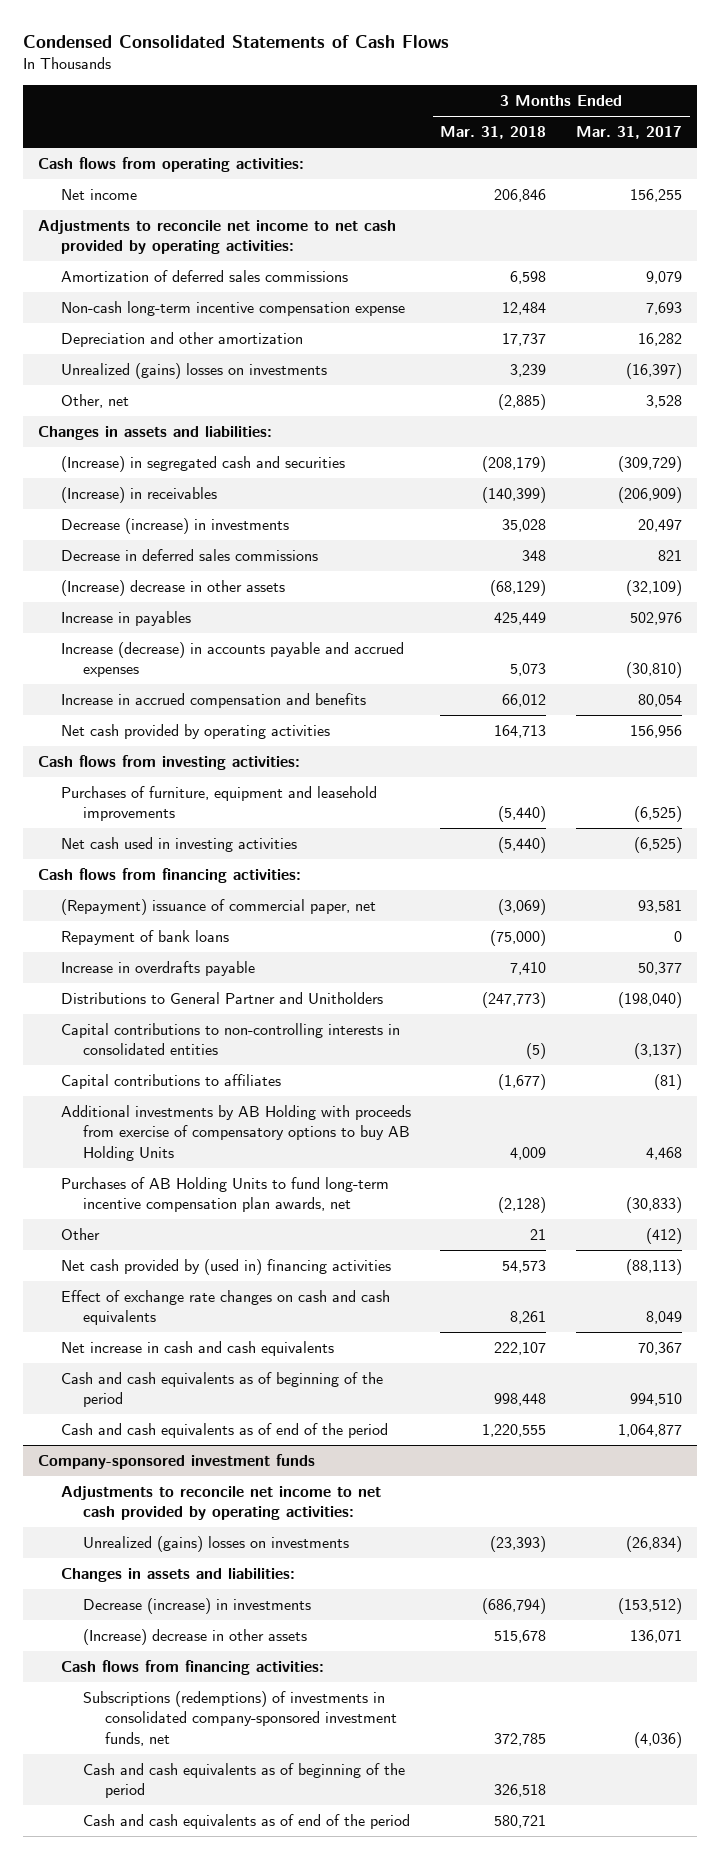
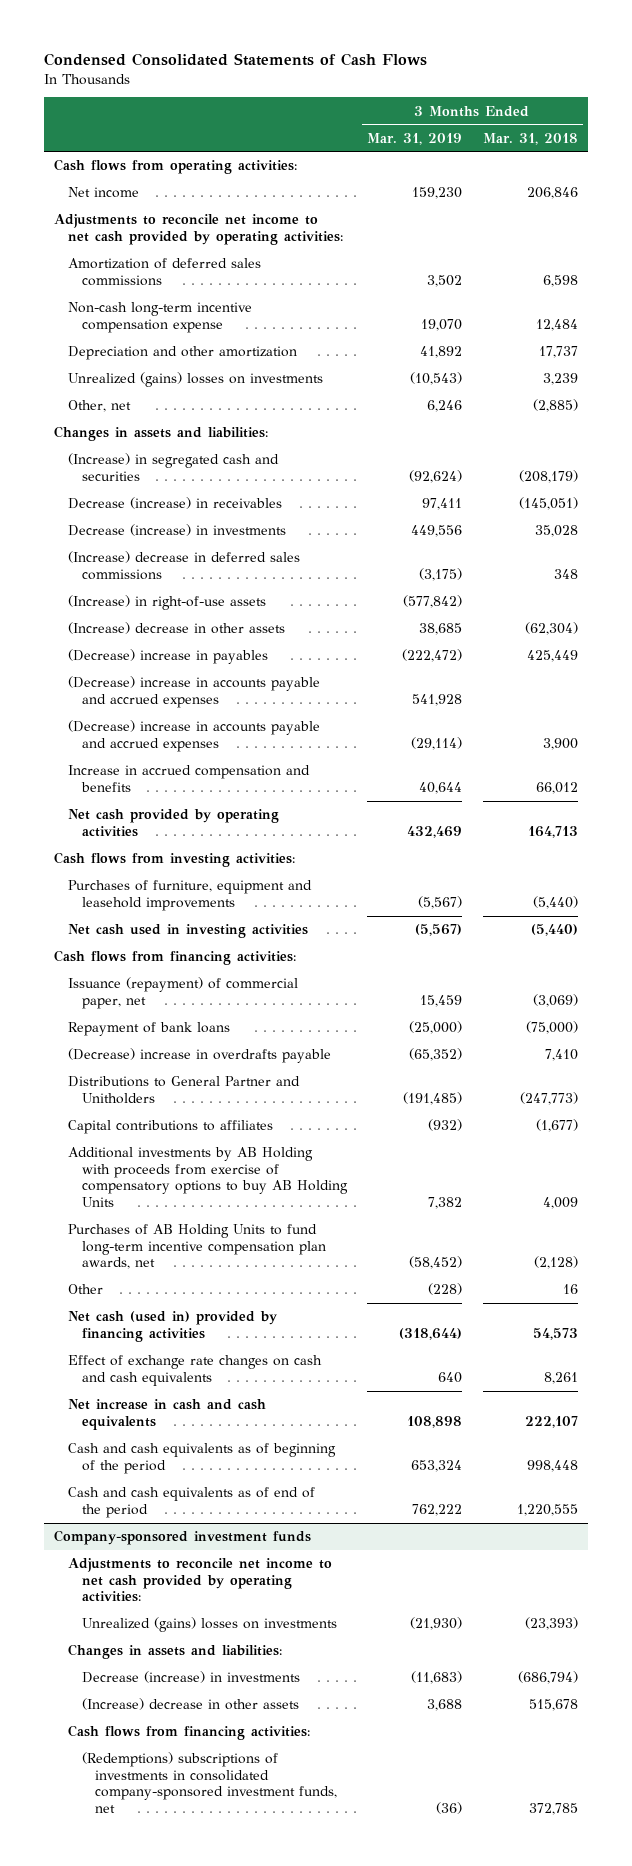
- | 3 Months Ended Mar. 31, 2018 | 3 Months Ended Mar. 31, 2017
+ | 3 Months Ended Mar. 31, 2019 | 3 Months Ended Mar. 31, 2018
- (Increase) in receivables | (140,399) | (206,909)
+ Decrease (increase) in receivables | 97,411 | (145,051)
- Decrease in deferred sales commissions | 348 | 821
- (Increase) decrease in other assets | (68,129) | (32,109)
- Increase in payables | 425,449 | 502,976
- Increase (decrease) in accounts payable and accrued expenses | 5,073 | (30,810)
+ (Increase) decrease in deferred sales commissions | (3,175) | 348
+ (Increase) in right-of-use assets | (577,842) |
+ (Increase) decrease in other assets | 38,685 | (62,304)
+ (Decrease) increase in payables | (222,472) | 425,449
+ (Decrease) increase in accounts payable and accrued expenses | 541,928 |
+ (Decrease) increase in accounts payable and accrued expenses | (29,114) | 3,900
- (Repayment) issuance of commercial paper, net | (3,069) | 93,581
+ Issuance (repayment) of commercial paper, net | 15,459 | (3,069)
- Increase in overdrafts payable | 7,410 | 50,377
+ (Decrease) increase in overdrafts payable | (65,352) | 7,410
- Capital contributions to non-controlling interests in consolidated entities | (5) | (3,137)
- Other | 21 | (412)
- Net cash provided by (used in) financing activities | 54,573 | (88,113)
+ Other | (228) | 16
+ Net cash (used in) provided by financing activities | (318,644) | 54,573
@ Company-sponsored investment funds
- Subscriptions (redemptions) of investments in consolidated company-sponsored investment funds, net | 372,785 | (4,036)
- Cash and cash equivalents as of beginning of the period | 326,518 |
- Cash and cash equivalents as of end of the period | 580,721 |
+ (Redemptions) subscriptions of investments in consolidated company-sponsored investment funds, net | (36) | 372,785

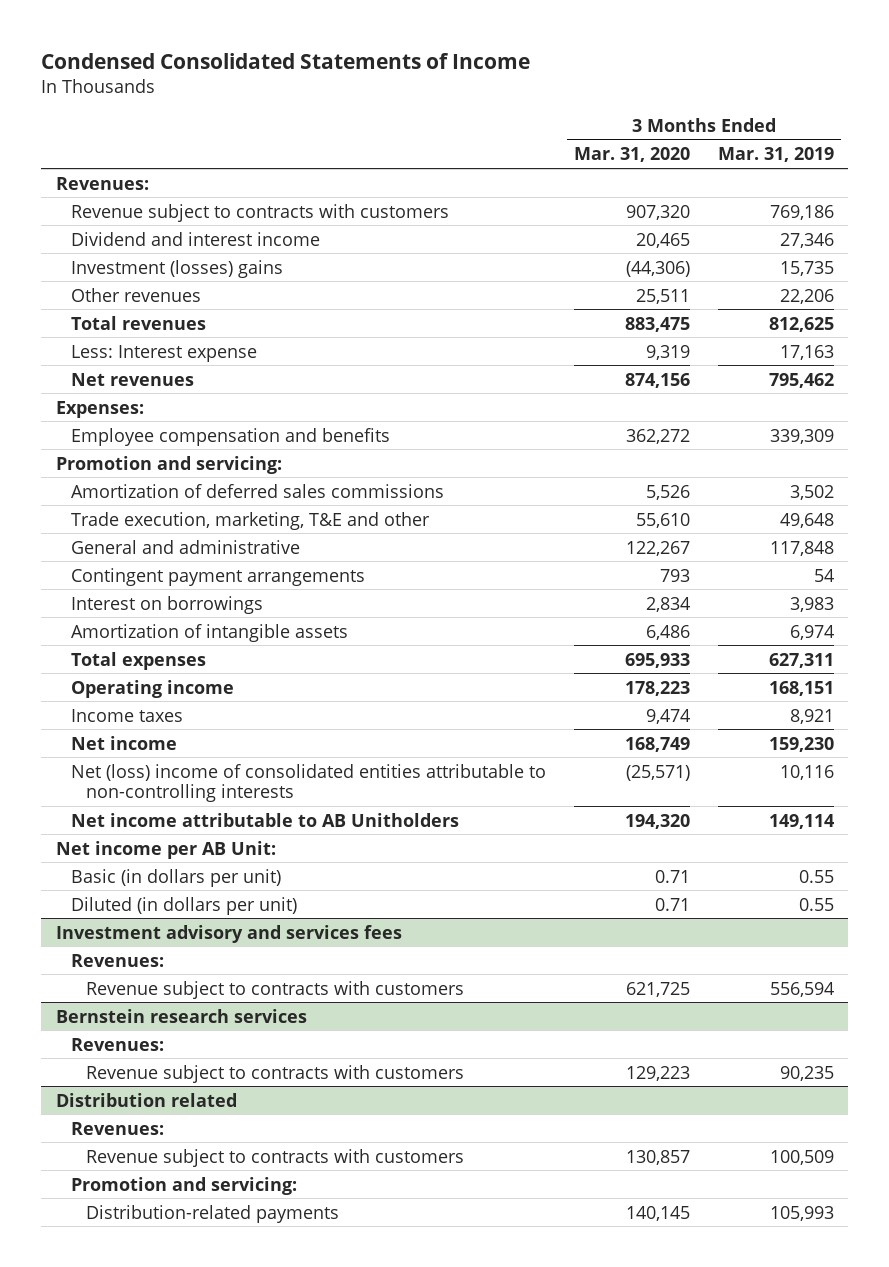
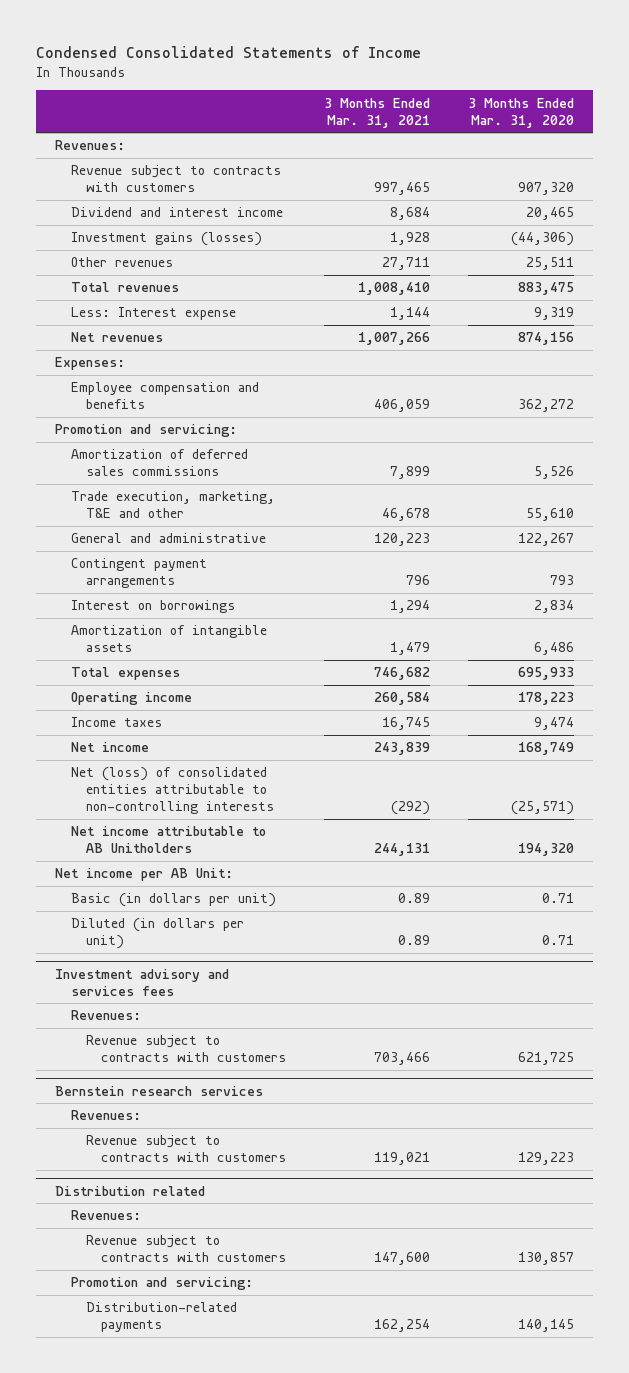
- | 3 Months Ended Mar. 31, 2020 | 3 Months Ended Mar. 31, 2019
+ | 3 Months Ended Mar. 31, 2021 | 3 Months Ended Mar. 31, 2020
- Investment (losses) gains | (44,306) | 15,735
+ Investment gains (losses) | 1,928 | (44,306)
- Net (loss) income of consolidated entities attributable to non-controlling interests | (25,571) | 10,116
+ Net (loss) of consolidated entities attributable to non-controlling interests | (292) | (25,571)

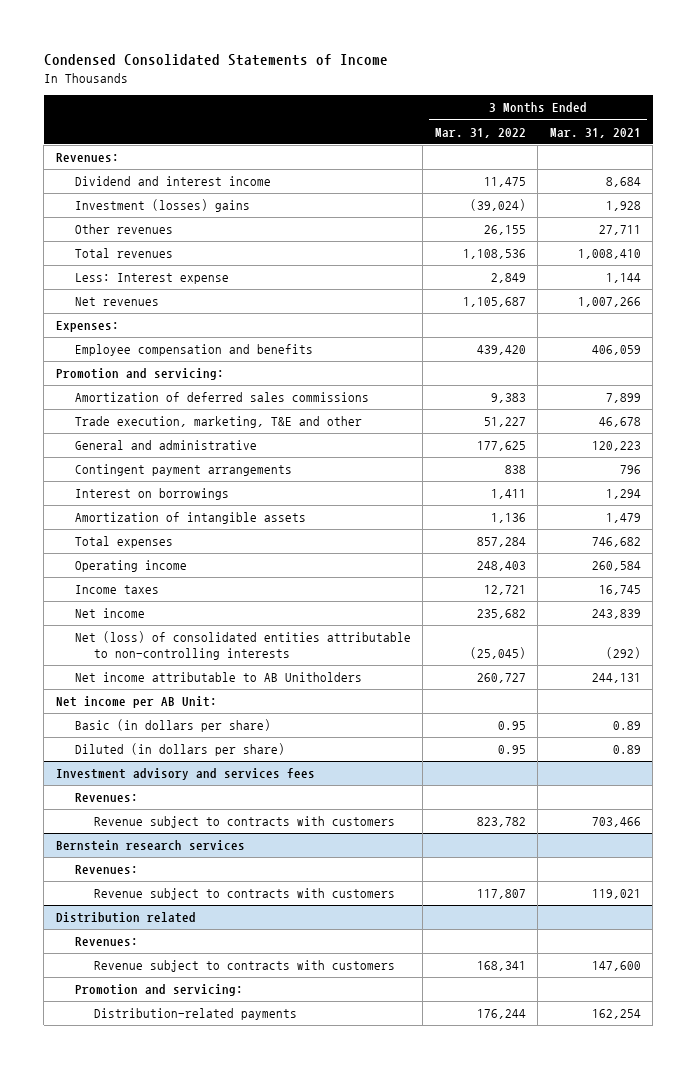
- | 3 Months Ended Mar. 31, 2021 | 3 Months Ended Mar. 31, 2020
+ | 3 Months Ended Mar. 31, 2022 | 3 Months Ended Mar. 31, 2021
- Revenue subject to contracts with customers | 997,465 | 907,320
- Investment gains (losses) | 1,928 | (44,306)
+ Investment (losses) gains | (39,024) | 1,928
- Basic (in dollars per unit) | 0.89 | 0.71
- Diluted (in dollars per unit) | 0.89 | 0.71
+ Basic (in dollars per share) | 0.95 | 0.89
+ Diluted (in dollars per share) | 0.95 | 0.89

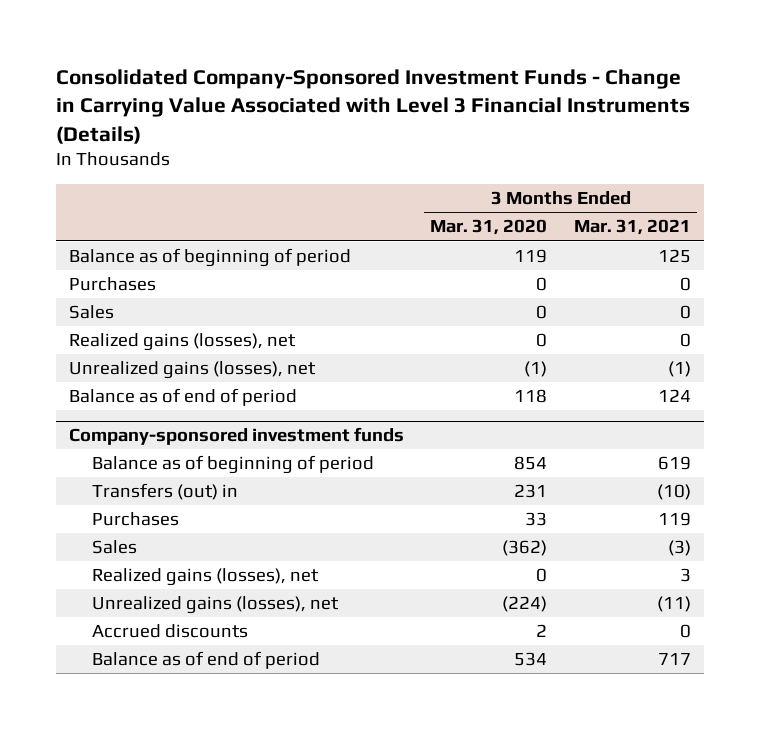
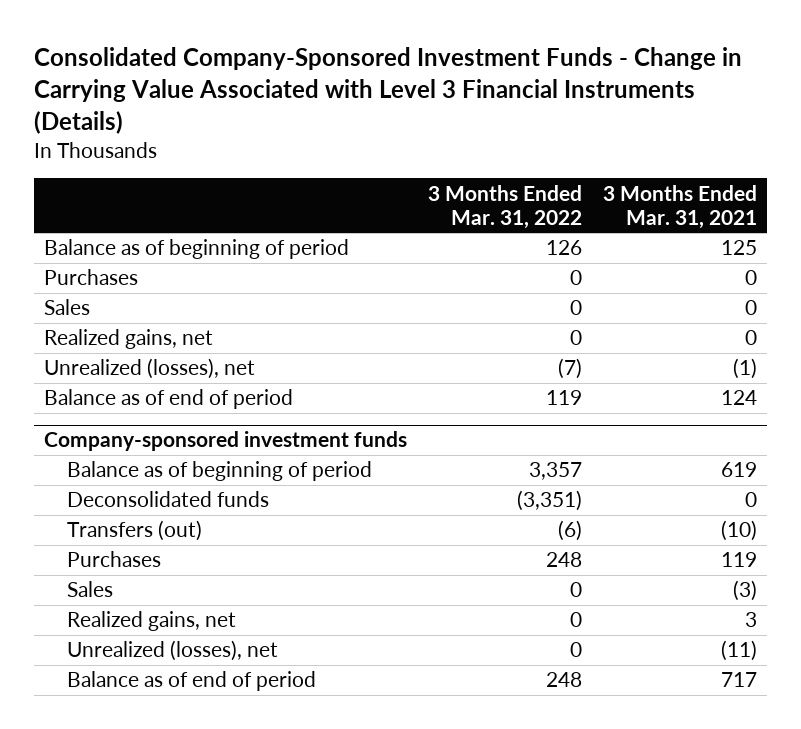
- | 3 Months Ended Mar. 31, 2020 | 3 Months Ended Mar. 31, 2021
+ | 3 Months Ended Mar. 31, 2022 | 3 Months Ended Mar. 31, 2021
- Realized gains (losses), net | 0 | 0
- Unrealized gains (losses), net | (1) | (1)
+ Realized gains, net | 0 | 0
+ Unrealized (losses), net | (7) | (1)
@ Company-sponsored investment funds
- Transfers (out) in | 231 | (10)
+ Deconsolidated funds | (3,351) | 0
+ Transfers (out) | (6) | (10)
- Realized gains (losses), net | 0 | 3
- Unrealized gains (losses), net | (224) | (11)
- Accrued discounts | 2 | 0
+ Realized gains, net | 0 | 3
+ Unrealized (losses), net | 0 | (11)

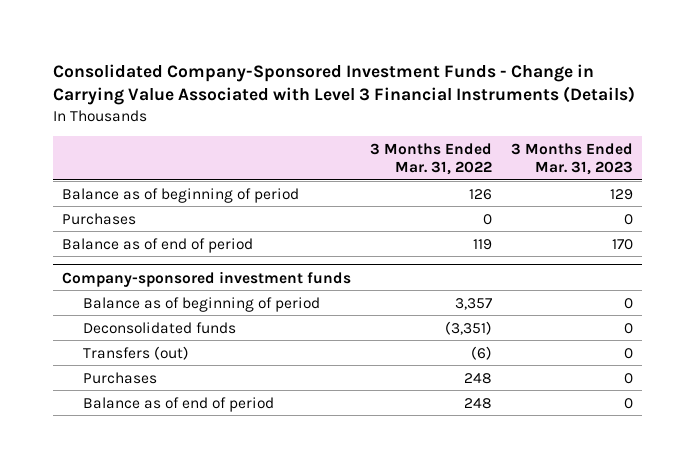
- | 3 Months Ended Mar. 31, 2022 | 3 Months Ended Mar. 31, 2021
+ | 3 Months Ended Mar. 31, 2022 | 3 Months Ended Mar. 31, 2023
- Sales | 0 | 0
- Realized gains, net | 0 | 0
- Unrealized (losses), net | (7) | (1)
@ Company-sponsored investment funds
- Sales | 0 | (3)
- Realized gains, net | 0 | 3
- Unrealized (losses), net | 0 | (11)

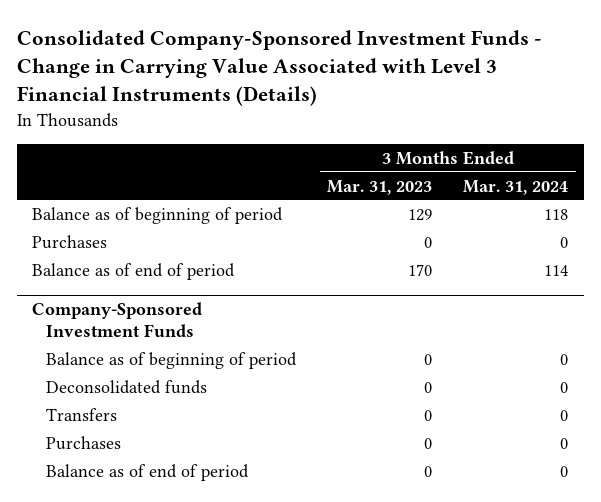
- | 3 Months Ended Mar. 31, 2022 | 3 Months Ended Mar. 31, 2023
+ | 3 Months Ended Mar. 31, 2023 | 3 Months Ended Mar. 31, 2024
- Company-sponsored investment funds
+ Company-Sponsored Investment Funds
- Transfers (out) | (6) | 0
+ Transfers | 0 | 0

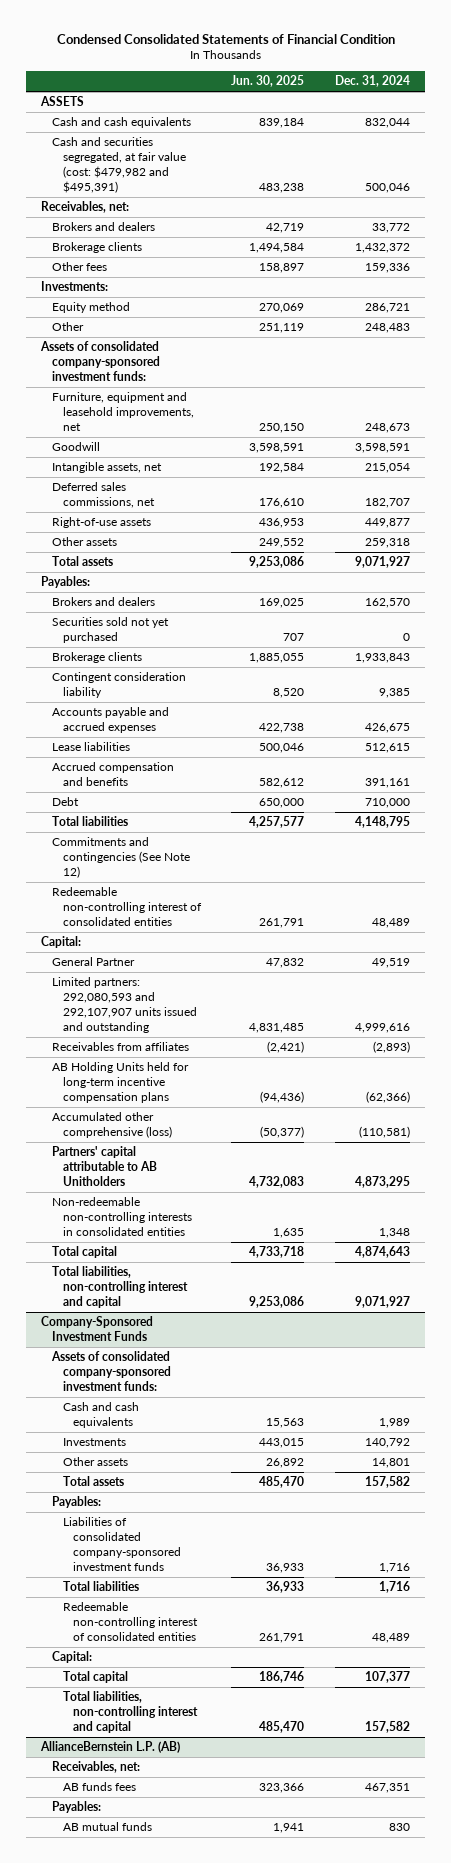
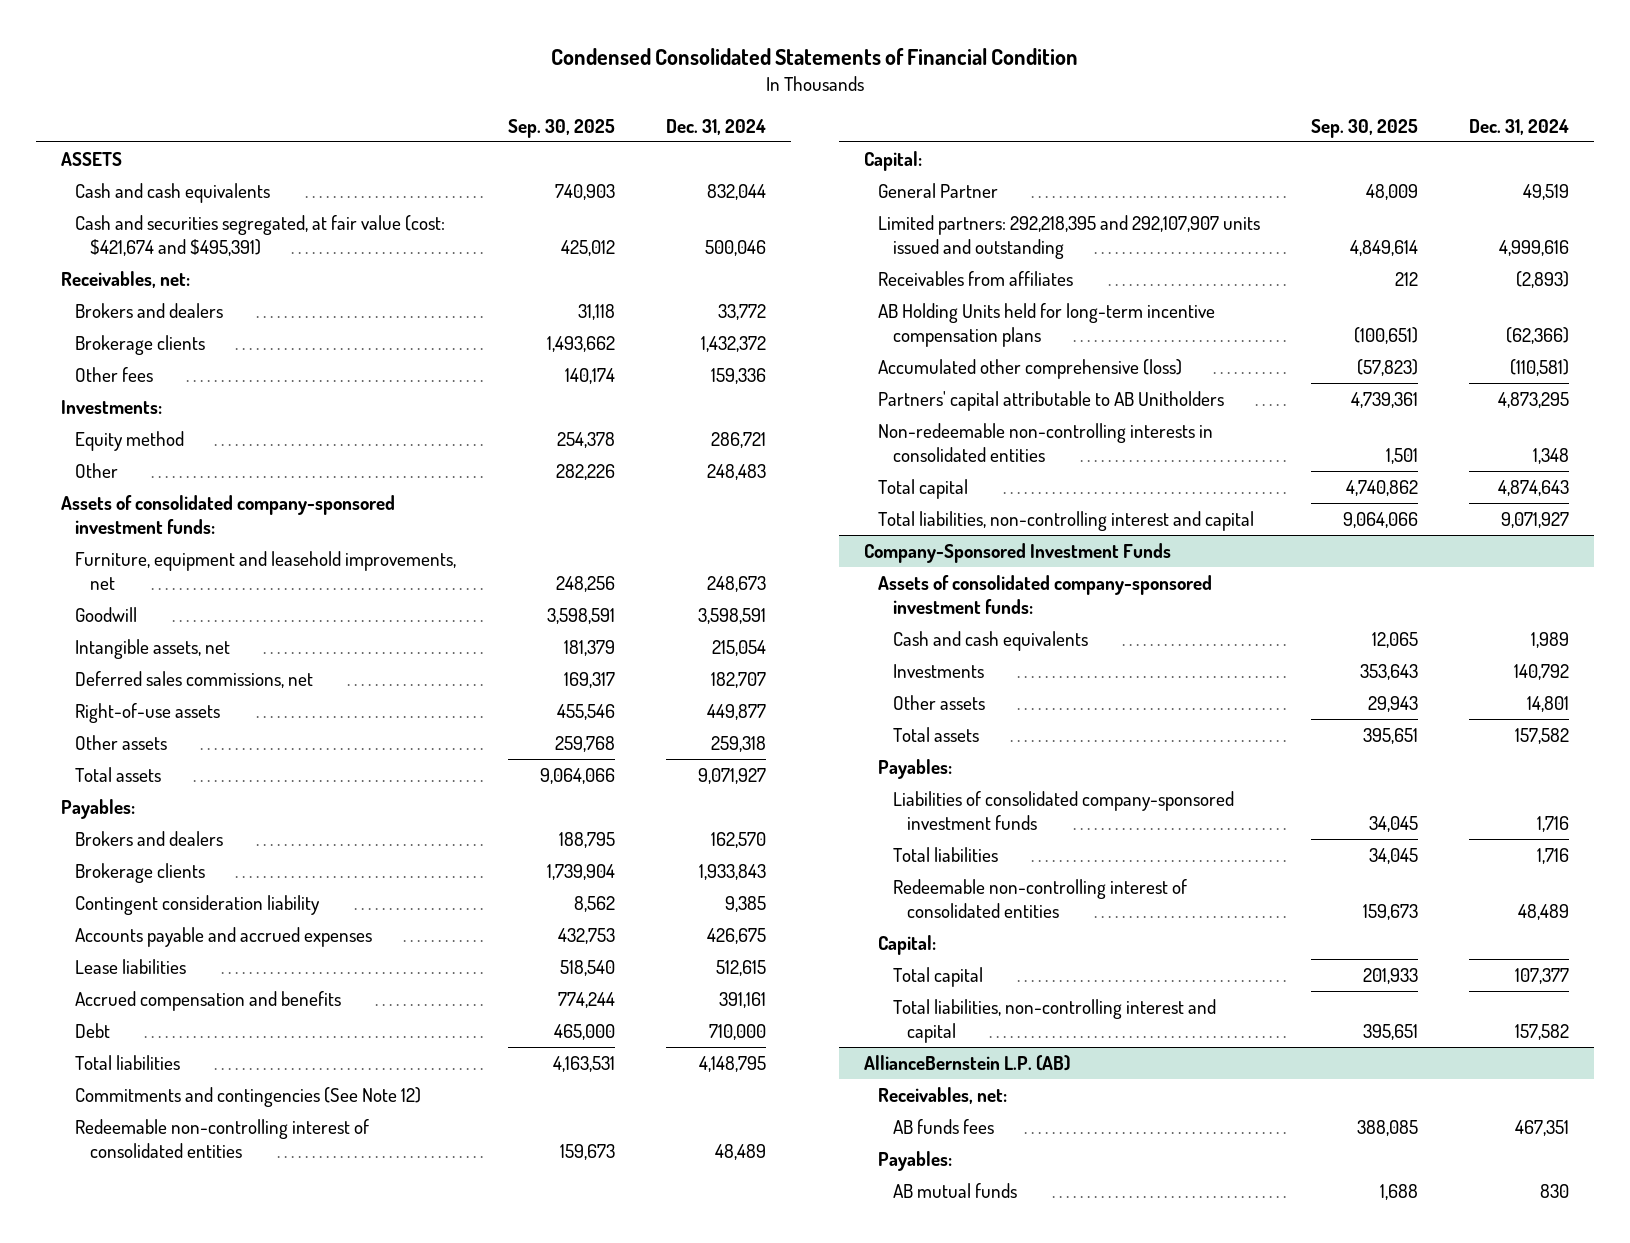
- | Jun. 30, 2025 | Dec. 31, 2024
+ | Sep. 30, 2025 | Dec. 31, 2024
- Cash and securities segregated, at fair value (cost: $479,982 and $495,391) | 483,238 | 500,046
+ Cash and securities segregated, at fair value (cost: $421,674 and $495,391) | 425,012 | 500,046
- Securities sold not yet purchased | 707 | 0
- Limited partners: 292,080,593 and 292,107,907 units issued and outstanding | 4,831,485 | 4,999,616
+ Limited partners: 292,218,395 and 292,107,907 units issued and outstanding | 4,849,614 | 4,999,616

